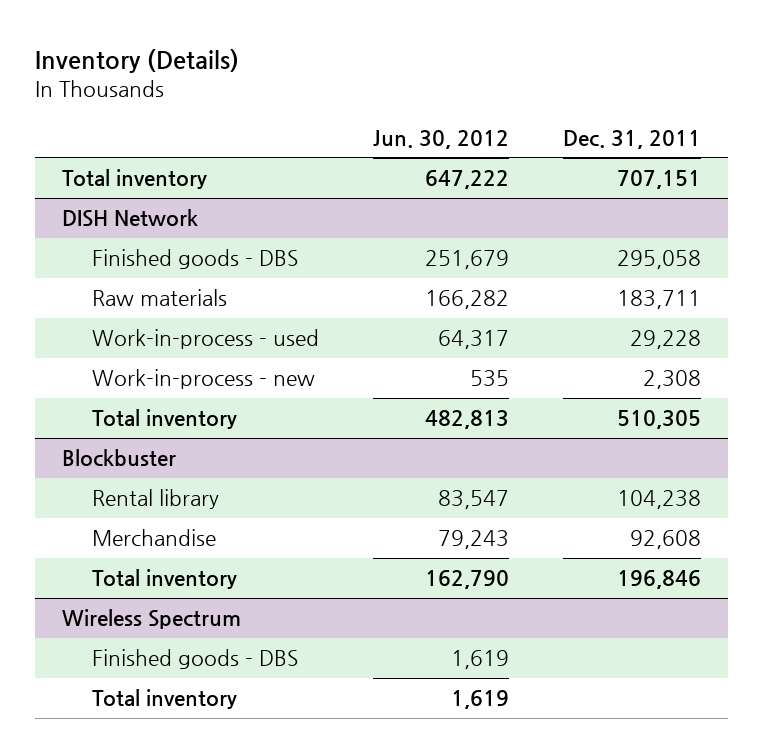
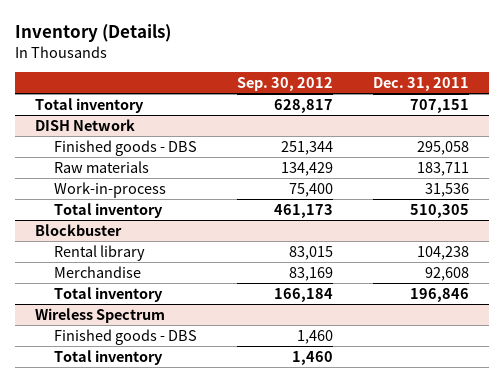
- | Jun. 30, 2012 | Dec. 31, 2011
+ | Sep. 30, 2012 | Dec. 31, 2011
@ DISH Network
- Work-in-process - used | 64,317 | 29,228
- Work-in-process - new | 535 | 2,308
+ Work-in-process | 75,400 | 31,536

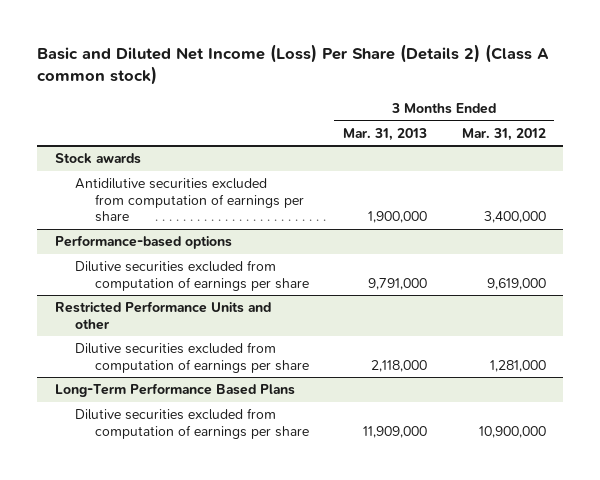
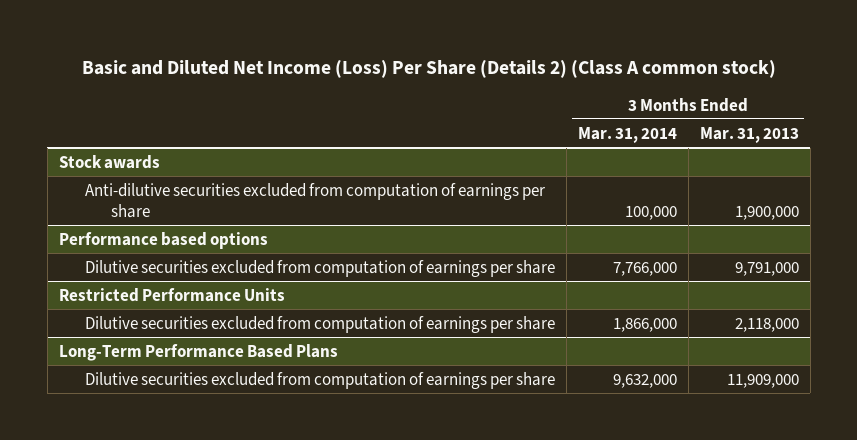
- | 3 Months Ended Mar. 31, 2013 | 3 Months Ended Mar. 31, 2012
+ | 3 Months Ended Mar. 31, 2014 | 3 Months Ended Mar. 31, 2013
@ Stock awards
- Antidilutive securities excluded from computation of earnings per share | 1,900,000 | 3,400,000
- Performance-based options
@ Stock awards
+ Anti-dilutive securities excluded from computation of earnings per share | 100,000 | 1,900,000
+ Performance based options
- Restricted Performance Units and other
+ Restricted Performance Units

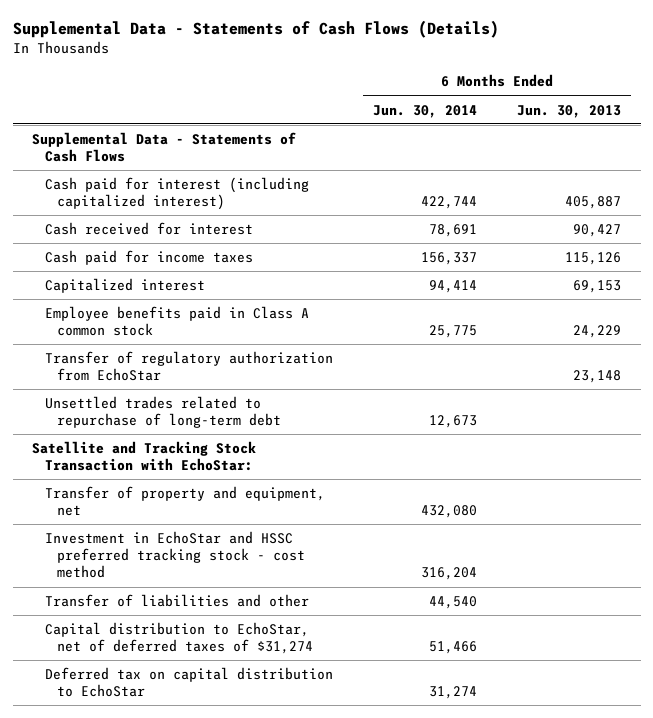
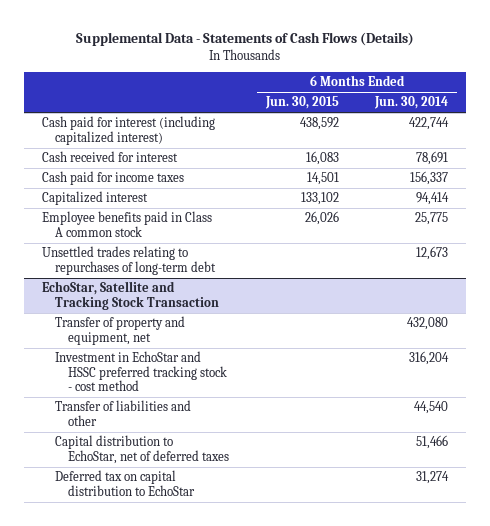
- | 6 Months Ended Jun. 30, 2014 | 6 Months Ended Jun. 30, 2013
+ | 6 Months Ended Jun. 30, 2015 | 6 Months Ended Jun. 30, 2014
- Supplemental Data - Statements of Cash Flows
- Transfer of regulatory authorization from EchoStar | | 23,148
- Unsettled trades related to repurchase of long-term debt | 12,673 |
- Satellite and Tracking Stock Transaction with EchoStar:
+ Unsettled trades relating to repurchases of long-term debt | | 12,673
+ EchoStar, Satellite and Tracking Stock Transaction
- Capital distribution to EchoStar, net of deferred taxes of $31,274 | 51,466 |
+ Capital distribution to EchoStar, net of deferred taxes | | 51,466

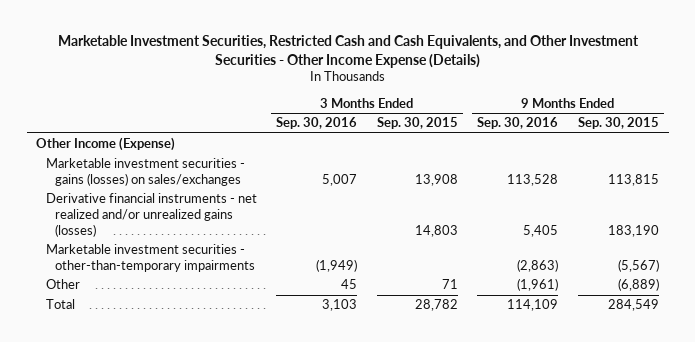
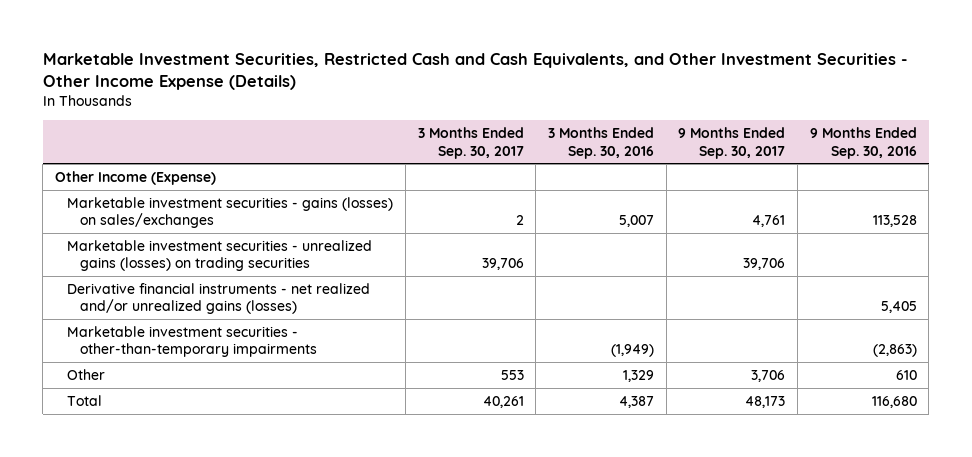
- | 3 Months Ended Sep. 30, 2016 | 3 Months Ended Sep. 30, 2015 | 9 Months Ended Sep. 30, 2016 | 9 Months Ended Sep. 30, 2015
+ | 3 Months Ended Sep. 30, 2017 | 3 Months Ended Sep. 30, 2016 | 9 Months Ended Sep. 30, 2017 | 9 Months Ended Sep. 30, 2016
+ Marketable investment securities - unrealized gains (losses) on trading securities | 39,706 | | 39,706 |
- Other | 45 | 71 | (1,961) | (6,889)
- Total | 3,103 | 28,782 | 114,109 | 284,549
+ Other | 553 | 1,329 | 3,706 | 610
+ Total | 40,261 | 4,387 | 48,173 | 116,680

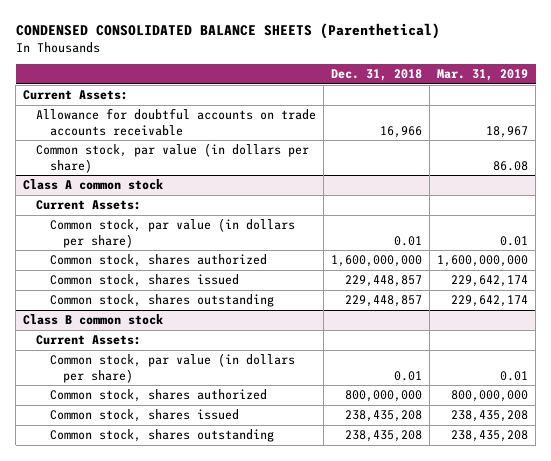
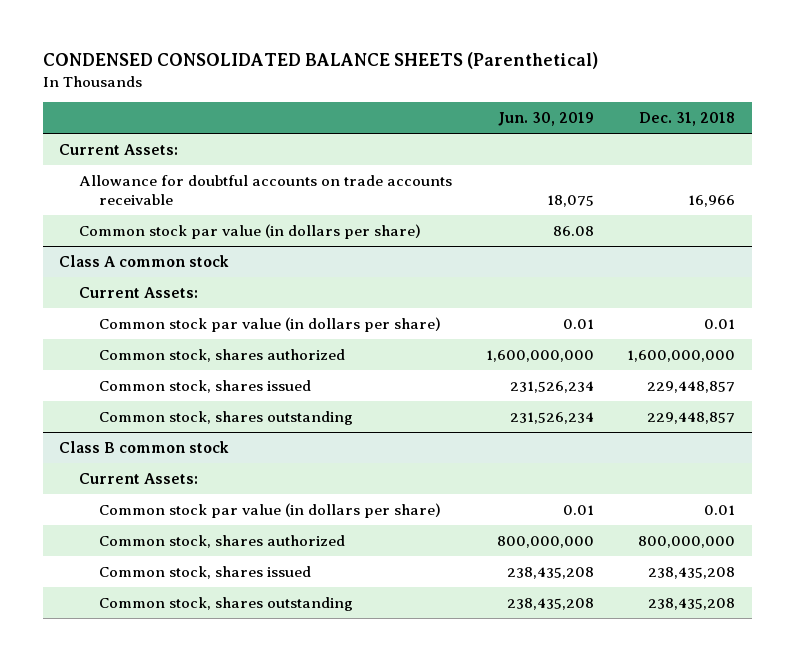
- | Dec. 31, 2018 | Mar. 31, 2019
+ | Jun. 30, 2019 | Dec. 31, 2018
- Common stock, par value (in dollars per share) | | 86.08
+ Common stock par value (in dollars per share) | 86.08 |
@ Class A common stock
- Common stock, par value (in dollars per share) | 0.01 | 0.01
+ Common stock par value (in dollars per share) | 0.01 | 0.01
@ Class B common stock
- Common stock, par value (in dollars per share) | 0.01 | 0.01
+ Common stock par value (in dollars per share) | 0.01 | 0.01

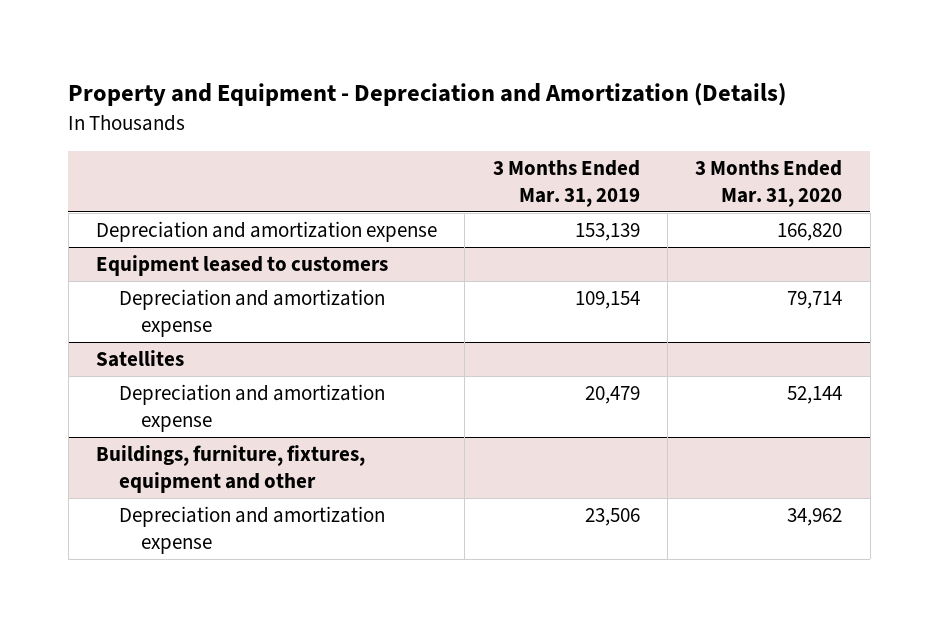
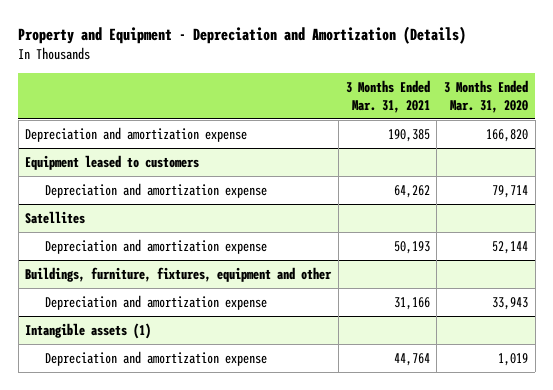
- | 3 Months Ended Mar. 31, 2019 | 3 Months Ended Mar. 31, 2020
+ | 3 Months Ended Mar. 31, 2021 | 3 Months Ended Mar. 31, 2020
@ Buildings, furniture, fixtures, equipment and other
- Depreciation and amortization expense | 23,506 | 34,962
+ Depreciation and amortization expense | 31,166 | 33,943
+ Intangible assets (1)
+ Depreciation and amortization expense | 44,764 | 1,019

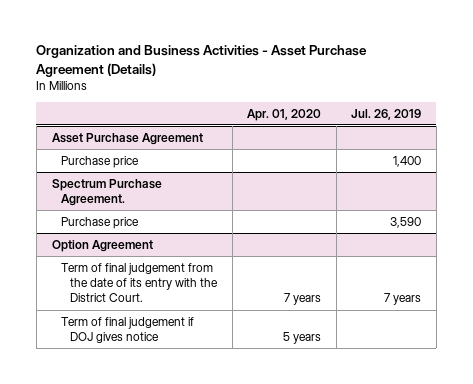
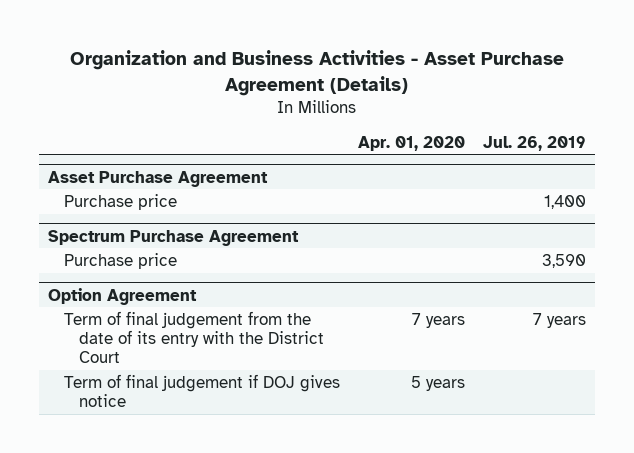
- Spectrum Purchase Agreement.
+ Spectrum Purchase Agreement
@ Option Agreement
- Term of final judgement from the date of its entry with the District Court. | 7 years | 7 years
+ Term of final judgement from the date of its entry with the District Court | 7 years | 7 years

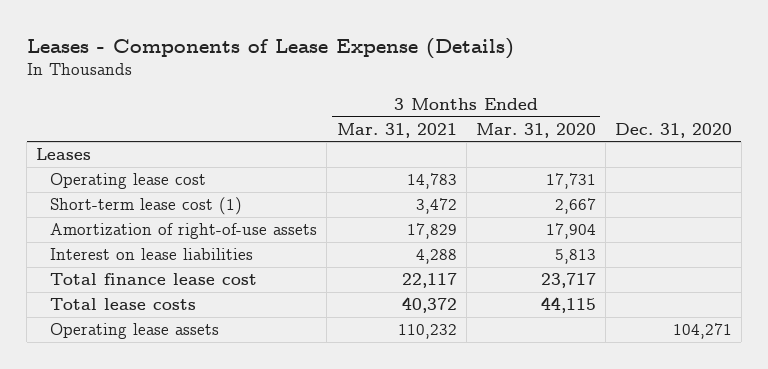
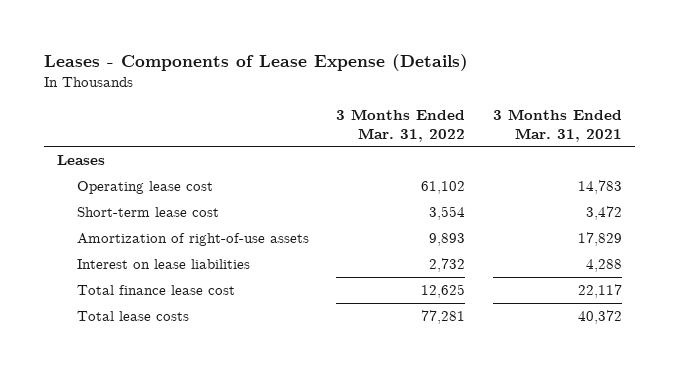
- | 3 Months Ended Mar. 31, 2021 | 3 Months Ended Mar. 31, 2020 | Dec. 31, 2020
+ | 3 Months Ended Mar. 31, 2022 | 3 Months Ended Mar. 31, 2021
- Short-term lease cost (1) | 3,472 | 2,667 |
+ Short-term lease cost | 3,554 | 3,472
- Operating lease assets | 110,232 | | 104,271

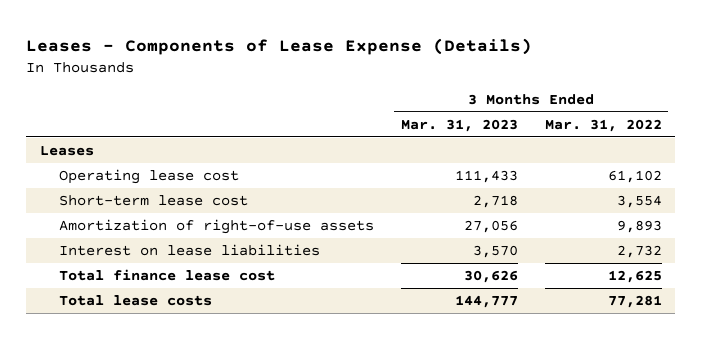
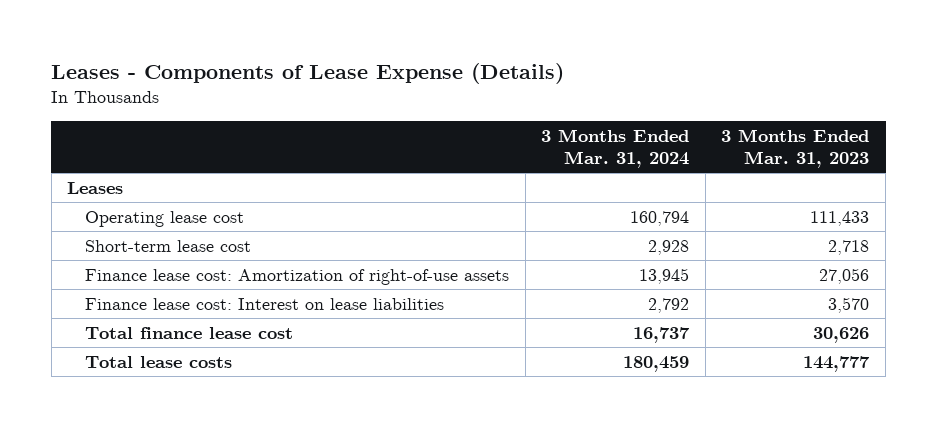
- | 3 Months Ended Mar. 31, 2023 | 3 Months Ended Mar. 31, 2022
+ | 3 Months Ended Mar. 31, 2024 | 3 Months Ended Mar. 31, 2023
- Amortization of right-of-use assets | 27,056 | 9,893
- Interest on lease liabilities | 3,570 | 2,732
+ Finance lease cost: Amortization of right-of-use assets | 13,945 | 27,056
+ Finance lease cost: Interest on lease liabilities | 2,792 | 3,570

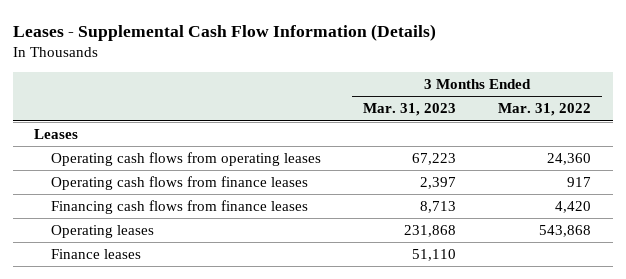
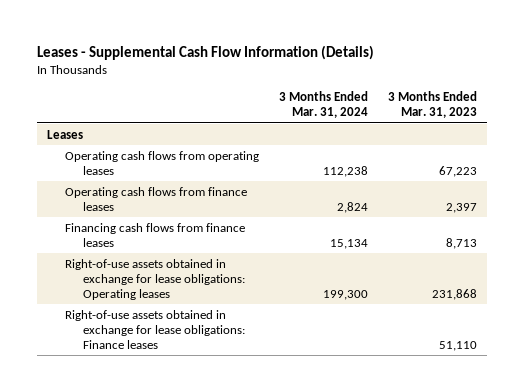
- | 3 Months Ended Mar. 31, 2023 | 3 Months Ended Mar. 31, 2022
+ | 3 Months Ended Mar. 31, 2024 | 3 Months Ended Mar. 31, 2023
- Operating leases | 231,868 | 543,868
- Finance leases | 51,110 |
+ Right-of-use assets obtained in exchange for lease obligations: Operating leases | 199,300 | 231,868
+ Right-of-use assets obtained in exchange for lease obligations: Finance leases | | 51,110

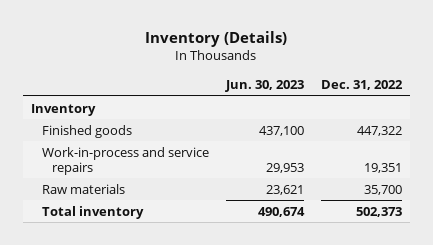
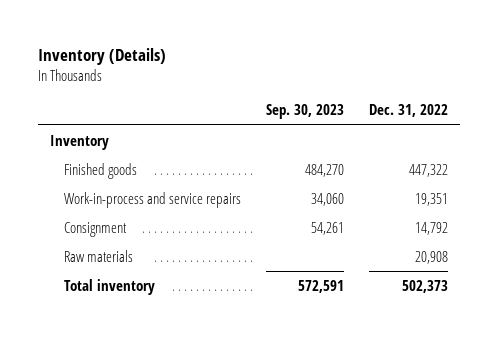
- | Jun. 30, 2023 | Dec. 31, 2022
+ | Sep. 30, 2023 | Dec. 31, 2022
- Raw materials | 23,621 | 35,700
+ Consignment | 54,261 | 14,792
+ Raw materials | | 20,908

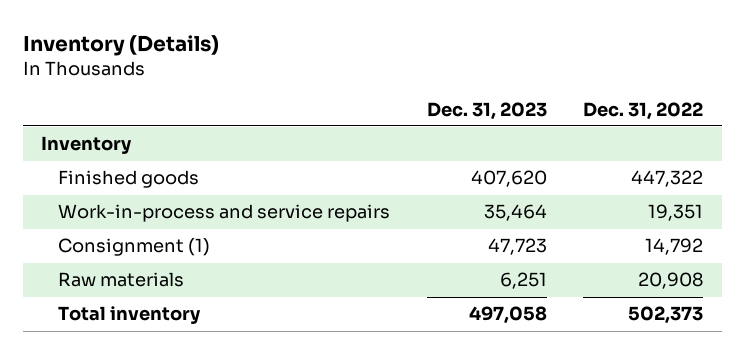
- | Sep. 30, 2023 | Dec. 31, 2022
+ | Dec. 31, 2023 | Dec. 31, 2022
- Consignment | 54,261 | 14,792
+ Consignment (1) | 47,723 | 14,792

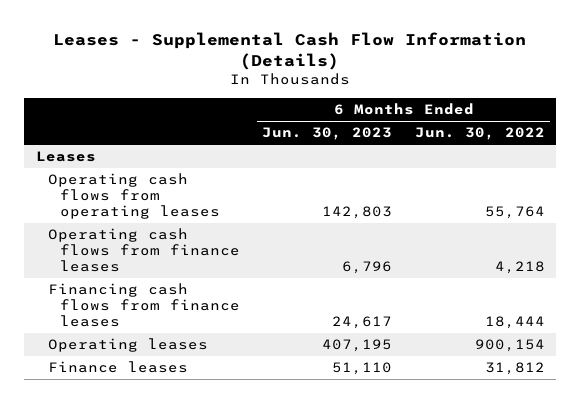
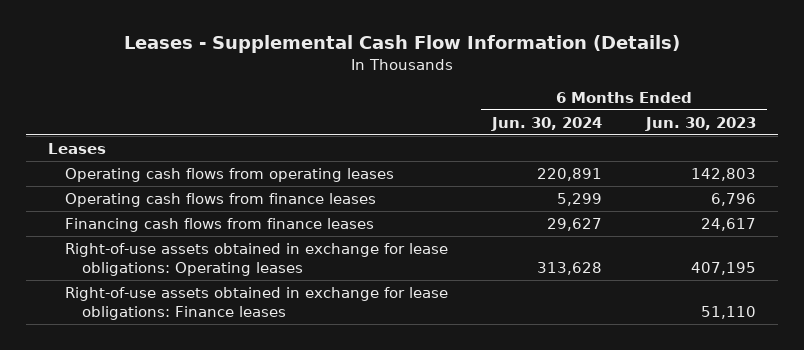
- | 6 Months Ended Jun. 30, 2023 | 6 Months Ended Jun. 30, 2022
+ | 6 Months Ended Jun. 30, 2024 | 6 Months Ended Jun. 30, 2023
- Operating leases | 407,195 | 900,154
- Finance leases | 51,110 | 31,812
+ Right-of-use assets obtained in exchange for lease obligations: Operating leases | 313,628 | 407,195
+ Right-of-use assets obtained in exchange for lease obligations: Finance leases | | 51,110

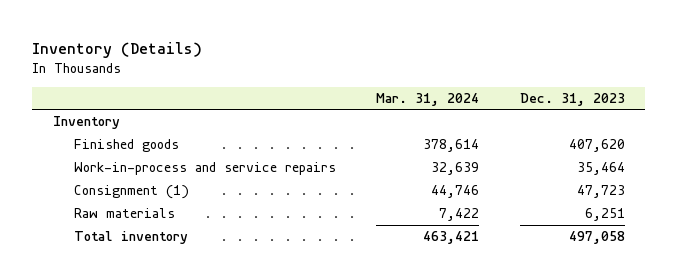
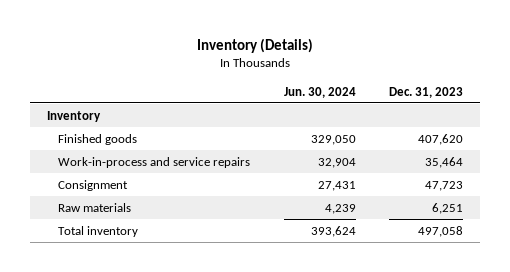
- | Mar. 31, 2024 | Dec. 31, 2023
+ | Jun. 30, 2024 | Dec. 31, 2023
- Consignment (1) | 44,746 | 47,723
+ Consignment | 27,431 | 47,723

